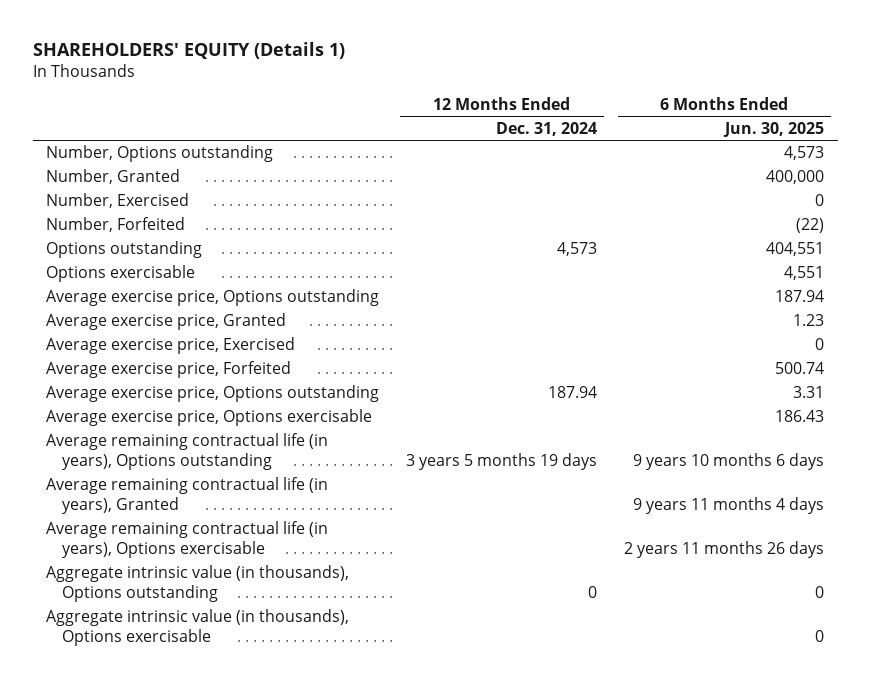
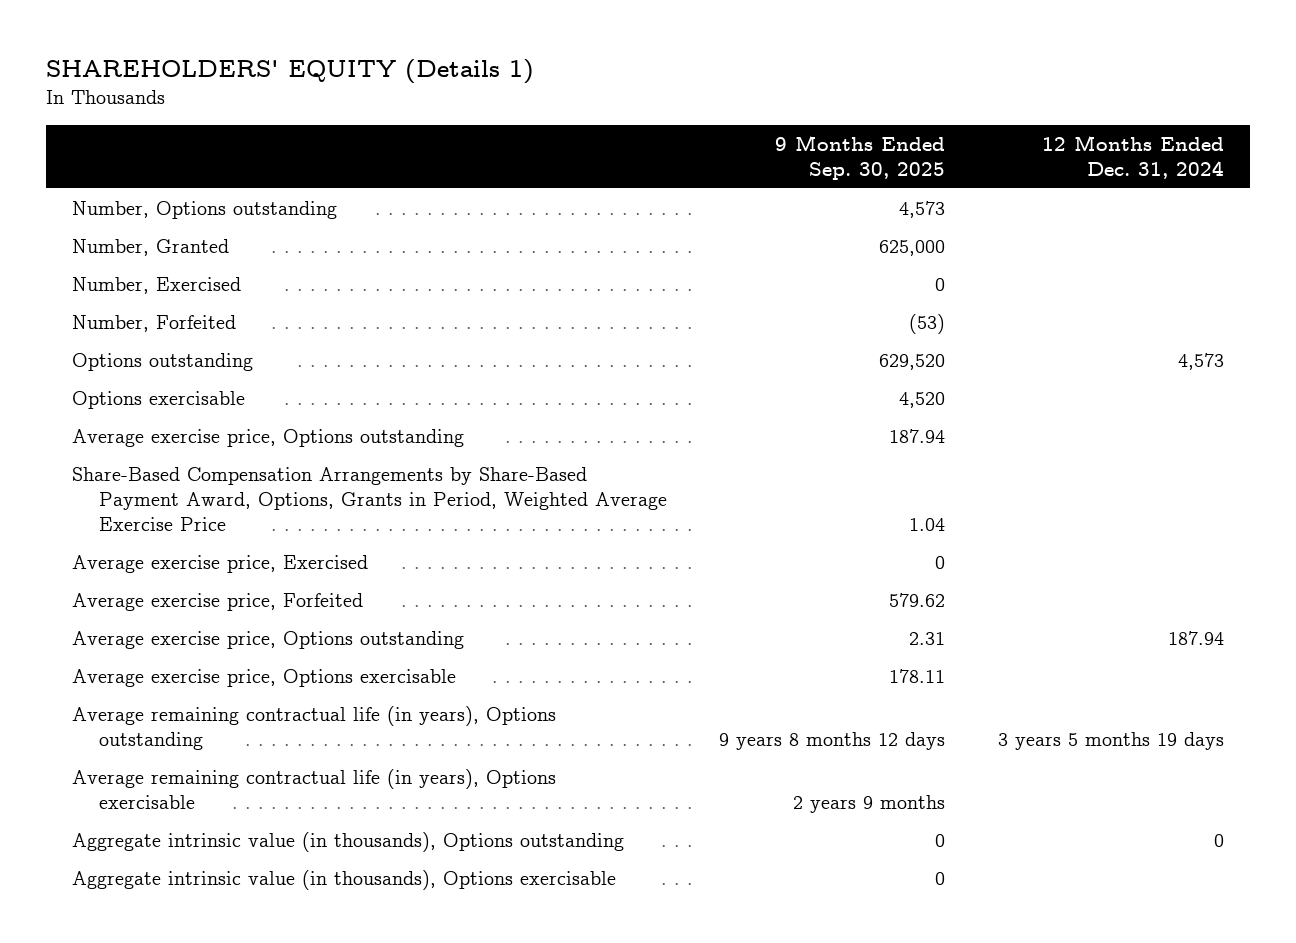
- | 12 Months Ended Dec. 31, 2024 | 6 Months Ended Jun. 30, 2025
+ | 9 Months Ended Sep. 30, 2025 | 12 Months Ended Dec. 31, 2024
- Average exercise price, Granted | | 1.23
+ Share-Based Compensation Arrangements by Share-Based Payment Award, Options, Grants in Period, Weighted Average Exercise Price | 1.04 |
- Average remaining contractual life (in years), Granted | | 9 years 11 months 4 days

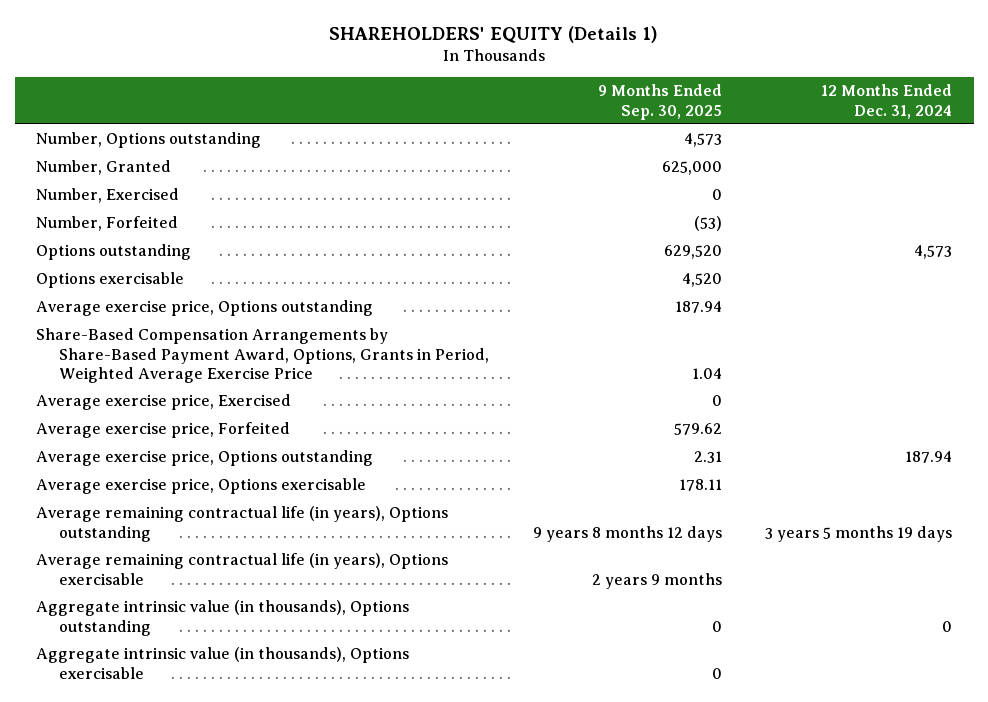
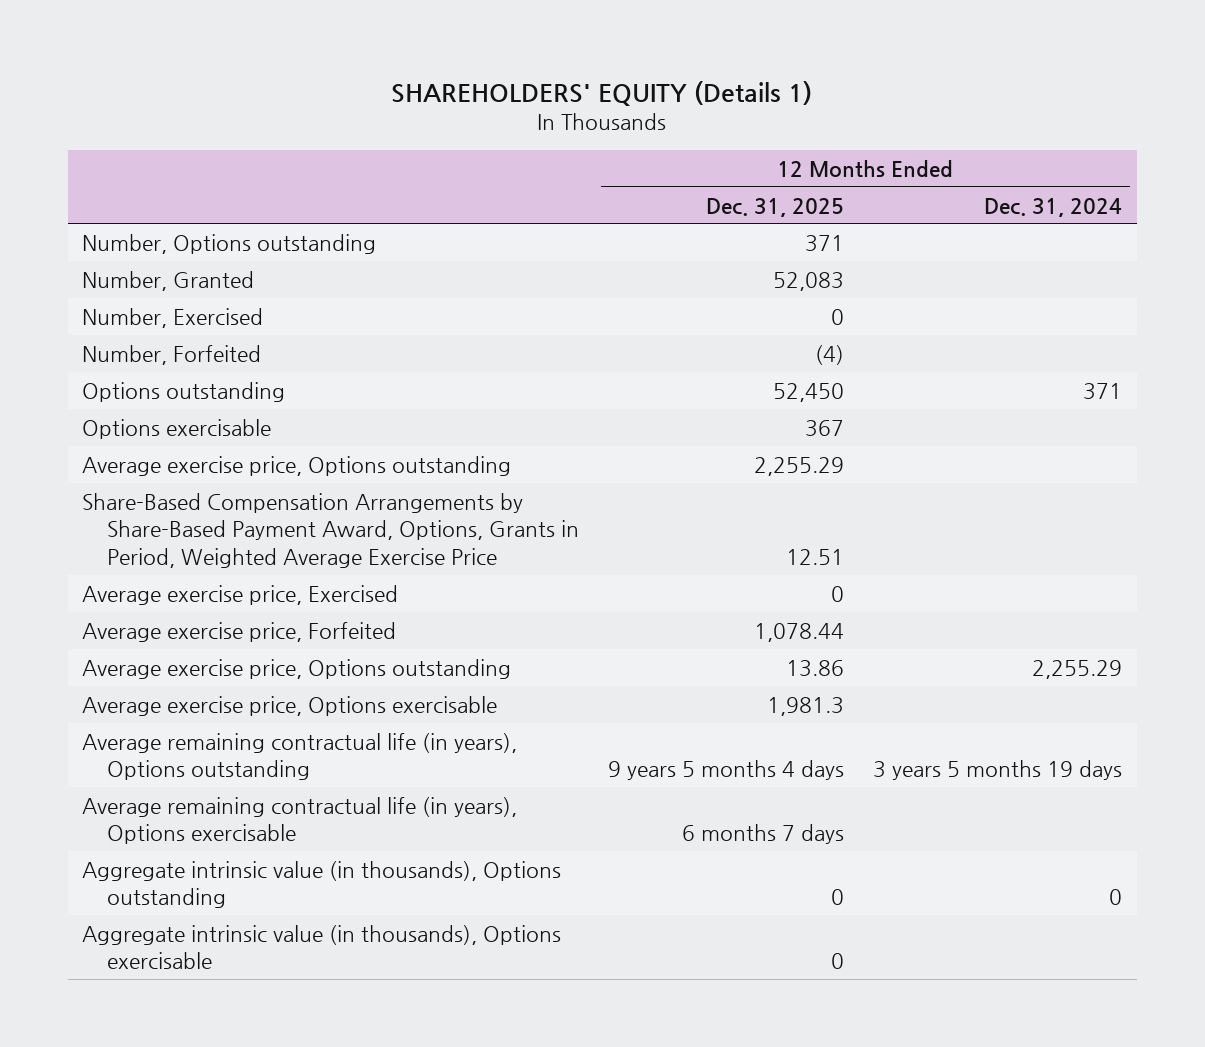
- | 9 Months Ended Sep. 30, 2025 | 12 Months Ended Dec. 31, 2024
+ | 12 Months Ended Dec. 31, 2025 | 12 Months Ended Dec. 31, 2024
- Options outstanding | 629,520 | 4,573
+ Options outstanding | 52,450 | 371
- Average exercise price, Options outstanding | 2.31 | 187.94
+ Average exercise price, Options outstanding | 13.86 | 2,255.29

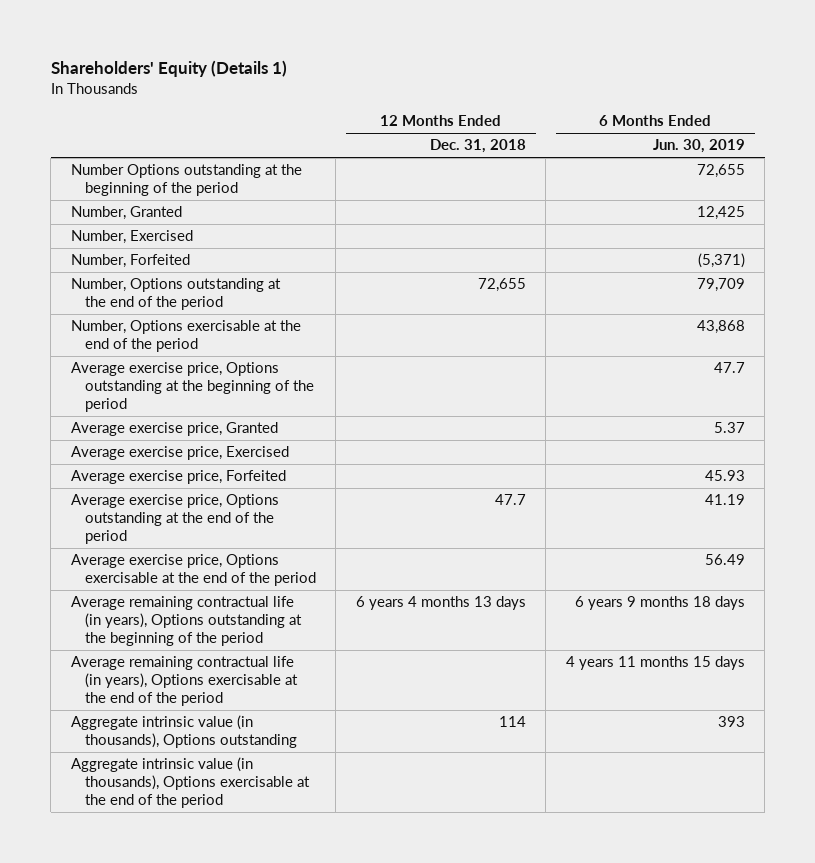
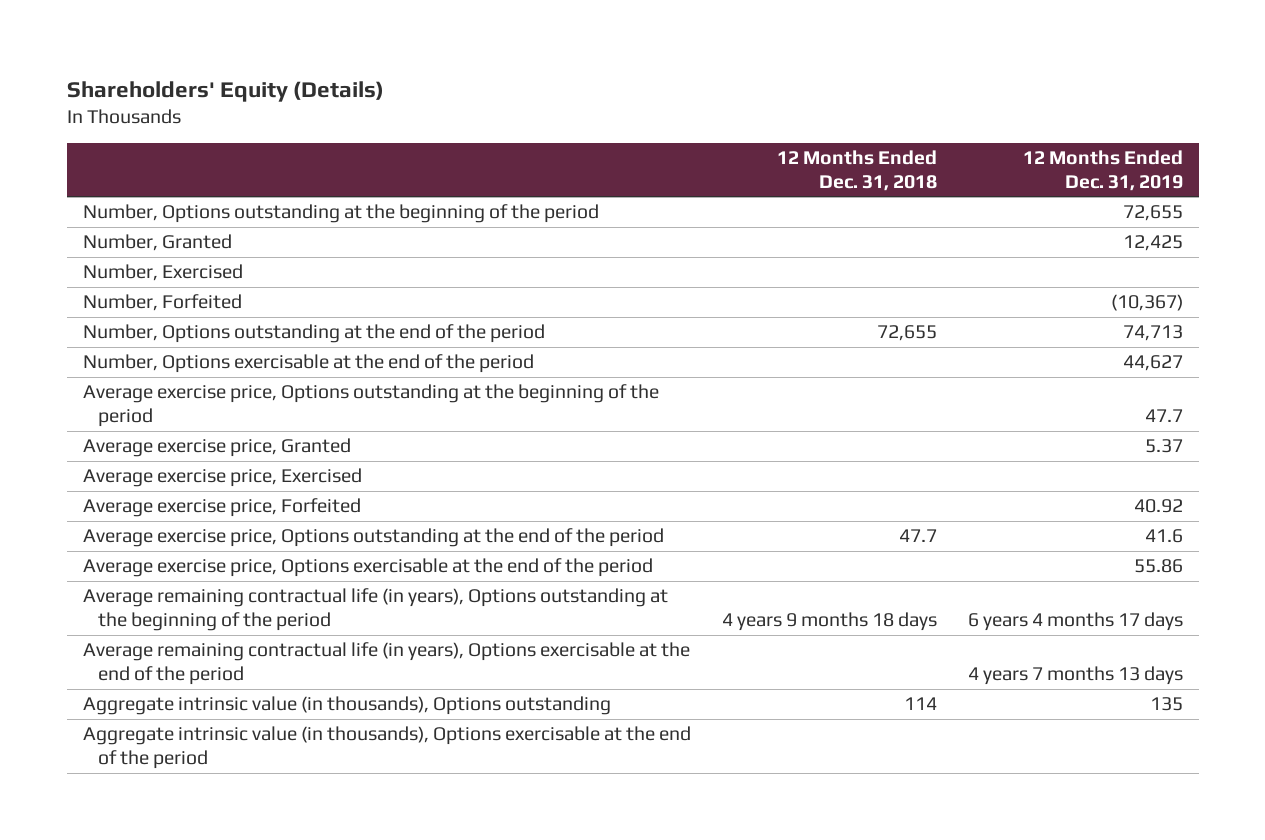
- Shareholders' Equity (Details 1)
+ Shareholders' Equity (Details)
- | 12 Months Ended Dec. 31, 2018 | 6 Months Ended Jun. 30, 2019
+ | 12 Months Ended Dec. 31, 2018 | 12 Months Ended Dec. 31, 2019
- Number Options outstanding at the beginning of the period | | 72,655
+ Number, Options outstanding at the beginning of the period | | 72,655
- Average remaining contractual life (in years), Options outstanding at the beginning of the period | 6 years 4 months 13 days | 6 years 9 months 18 days
+ Average remaining contractual life (in years), Options outstanding at the beginning of the period | 4 years 9 months 18 days | 6 years 4 months 17 days

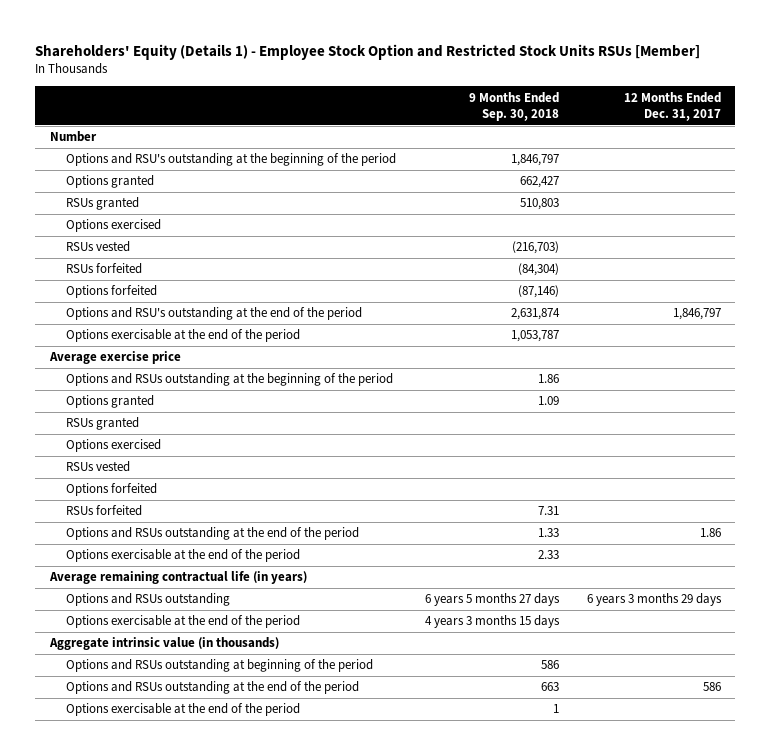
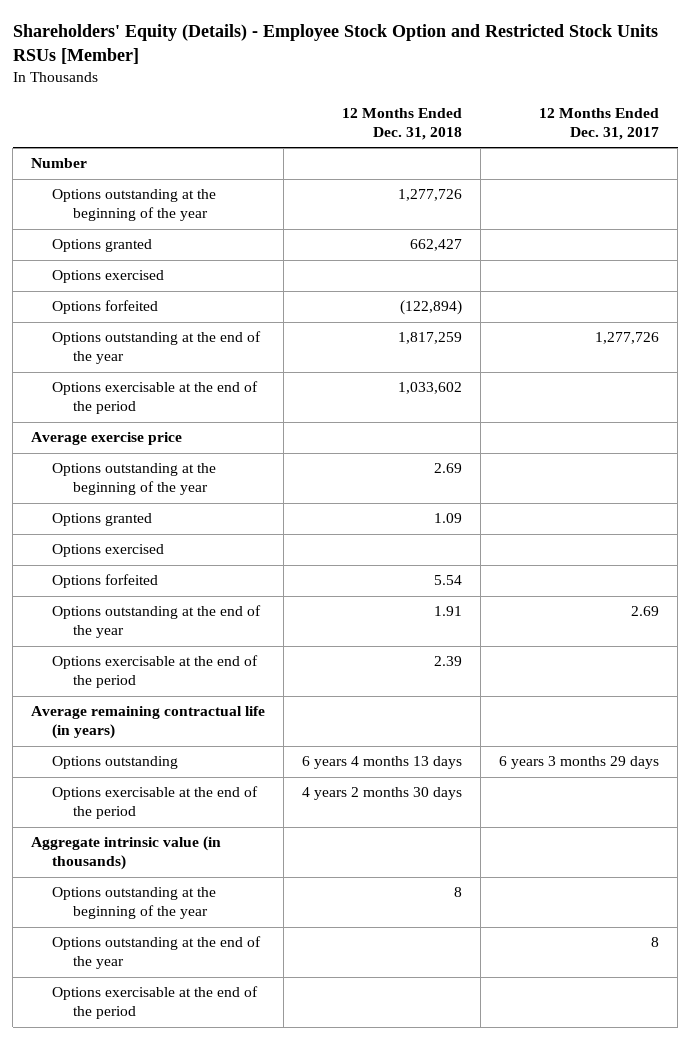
- Shareholders' Equity (Details 1) - Employee Stock Option and Restricted Stock Units RSUs [Member]
+ Shareholders' Equity (Details) - Employee Stock Option and Restricted Stock Units RSUs [Member]
- | 9 Months Ended Sep. 30, 2018 | 12 Months Ended Dec. 31, 2017
+ | 12 Months Ended Dec. 31, 2018 | 12 Months Ended Dec. 31, 2017
- Options and RSU's outstanding at the beginning of the period | 1,846,797 |
+ Options outstanding at the beginning of the year | 1,277,726 |
- RSUs granted | 510,803 |
- RSUs vested | (216,703) |
- RSUs forfeited | (84,304) |
- Options and RSU's outstanding at the end of the period | 2,631,874 | 1,846,797
+ Options outstanding at the end of the year | 1,817,259 | 1,277,726
- Options and RSUs outstanding at the beginning of the period | 1.86 |
+ Options outstanding at the beginning of the year | 2.69 |
- RSUs granted
- RSUs vested
- RSUs forfeited | 7.31 |
- Options and RSUs outstanding at the end of the period | 1.33 | 1.86
+ Options outstanding at the end of the year | 1.91 | 2.69
- Options and RSUs outstanding | 6 years 5 months 27 days | 6 years 3 months 29 days
+ Options outstanding | 6 years 4 months 13 days | 6 years 3 months 29 days
- Options and RSUs outstanding at beginning of the period | 586 |
- Options and RSUs outstanding at the end of the period | 663 | 586
+ Options outstanding at the beginning of the year | 8 |
+ Options outstanding at the end of the year | | 8

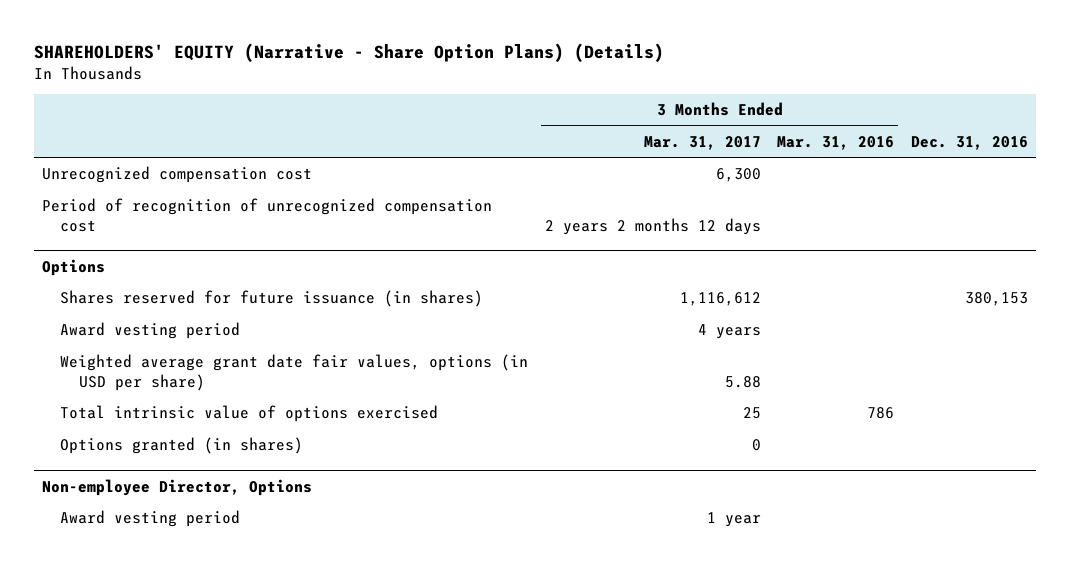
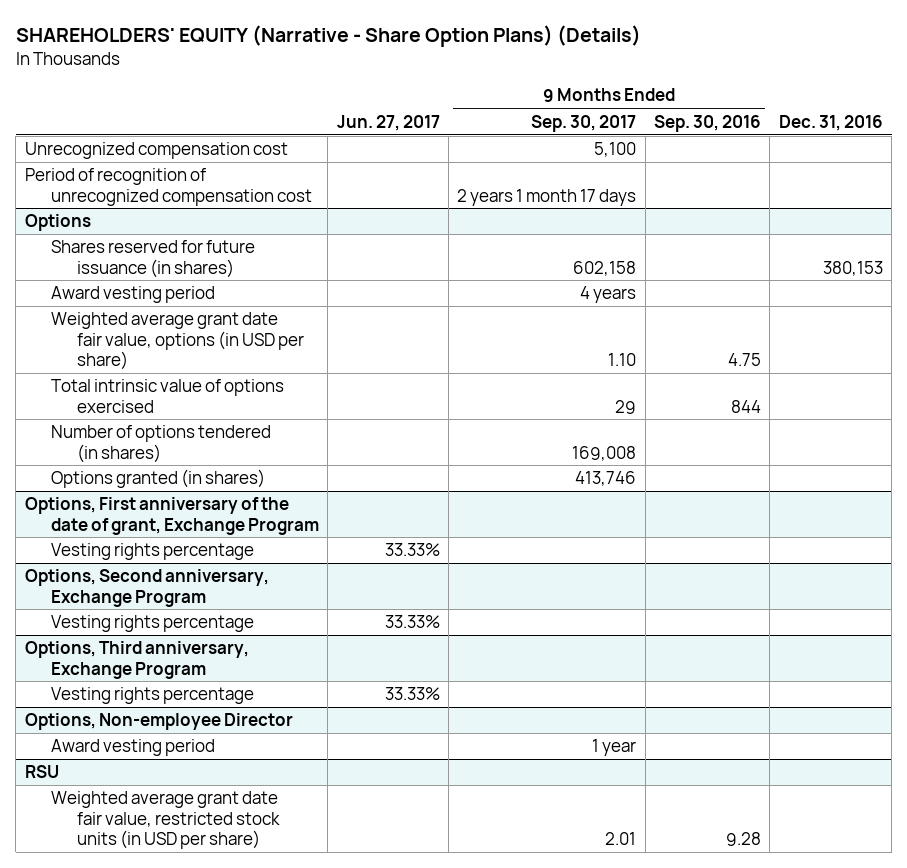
- | 3 Months Ended Mar. 31, 2017 | 3 Months Ended Mar. 31, 2016 | Dec. 31, 2016
+ | Jun. 27, 2017 | 9 Months Ended Sep. 30, 2017 | 9 Months Ended Sep. 30, 2016 | Dec. 31, 2016
@ Options
- Weighted average grant date fair values, options (in USD per share) | 5.88 | |
+ Weighted average grant date fair value, options (in USD per share) | | 1.10 | 4.75 |
+ Number of options tendered (in shares) | | 169,008 | |
- Non-employee Director, Options
+ Options, First anniversary of the date of grant, Exchange Program
+ Vesting rights percentage | 33.33% | | |
+ Options, Second anniversary, Exchange Program
+ Vesting rights percentage | 33.33% | | |
+ Options, Third anniversary, Exchange Program
+ Vesting rights percentage | 33.33% | | |
+ Options, Non-employee Director
+ RSU
+ Weighted average grant date fair value, restricted stock units (in USD per share) | | 2.01 | 9.28 |

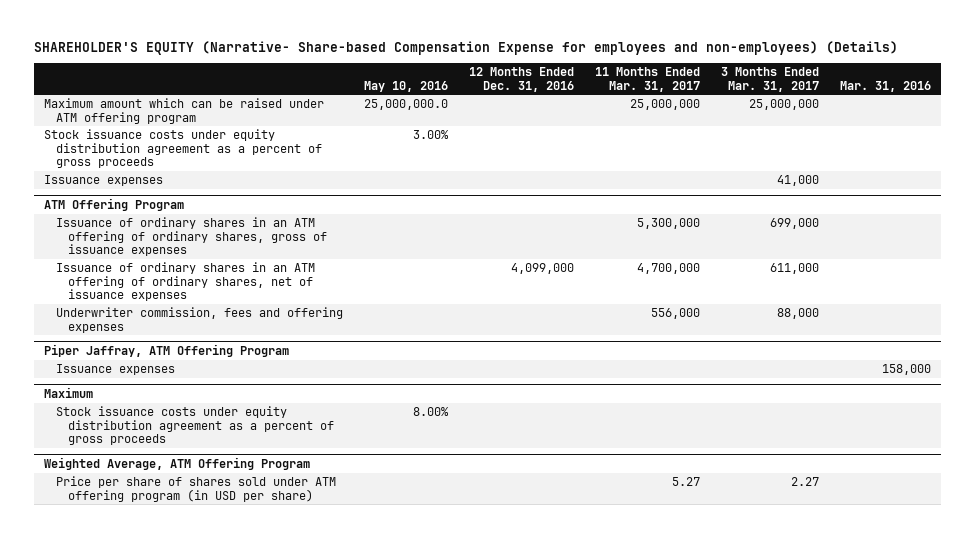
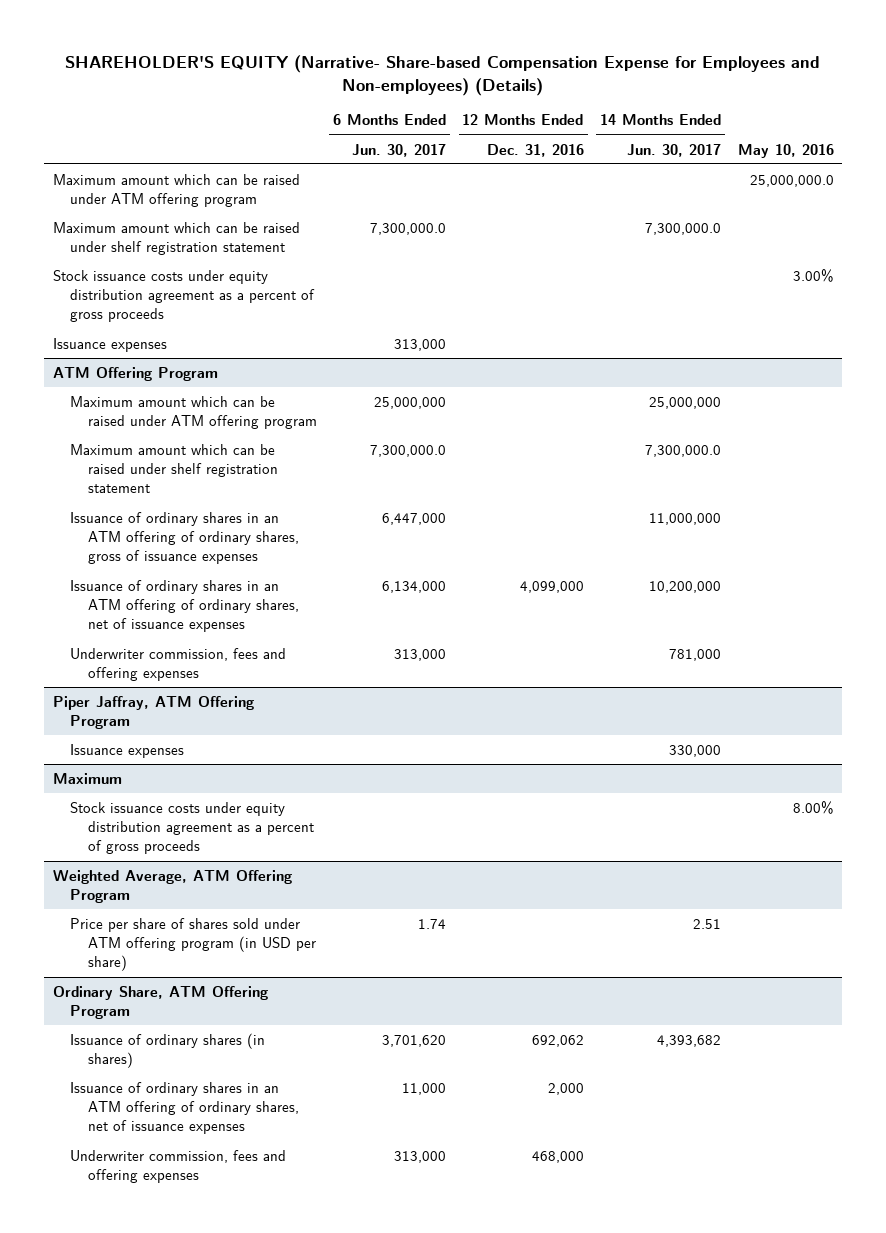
- SHAREHOLDER'S EQUITY (Narrative- Share-based Compensation Expense for employees and non-employees) (Details)
+ SHAREHOLDER'S EQUITY (Narrative- Share-based Compensation Expense for Employees and Non-employees) (Details)
- | May 10, 2016 | 12 Months Ended Dec. 31, 2016 | 11 Months Ended Mar. 31, 2017 | 3 Months Ended Mar. 31, 2017 | Mar. 31, 2016
+ | 6 Months Ended Jun. 30, 2017 | 12 Months Ended Dec. 31, 2016 | 14 Months Ended Jun. 30, 2017 | May 10, 2016
+ Maximum amount which can be raised under shelf registration statement | 7,300,000.0 | | 7,300,000.0 |
@ ATM Offering Program
+ Maximum amount which can be raised under ATM offering program | 25,000,000 | | 25,000,000 |
+ Maximum amount which can be raised under shelf registration statement | 7,300,000.0 | | 7,300,000.0 |
+ Ordinary Share, ATM Offering Program
+ Issuance of ordinary shares (in shares) | 3,701,620 | 692,062 | 4,393,682 |
+ Issuance of ordinary shares in an ATM offering of ordinary shares, net of issuance expenses | 11,000 | 2,000 | |
+ Underwriter commission, fees and offering expenses | 313,000 | 468,000 | |

